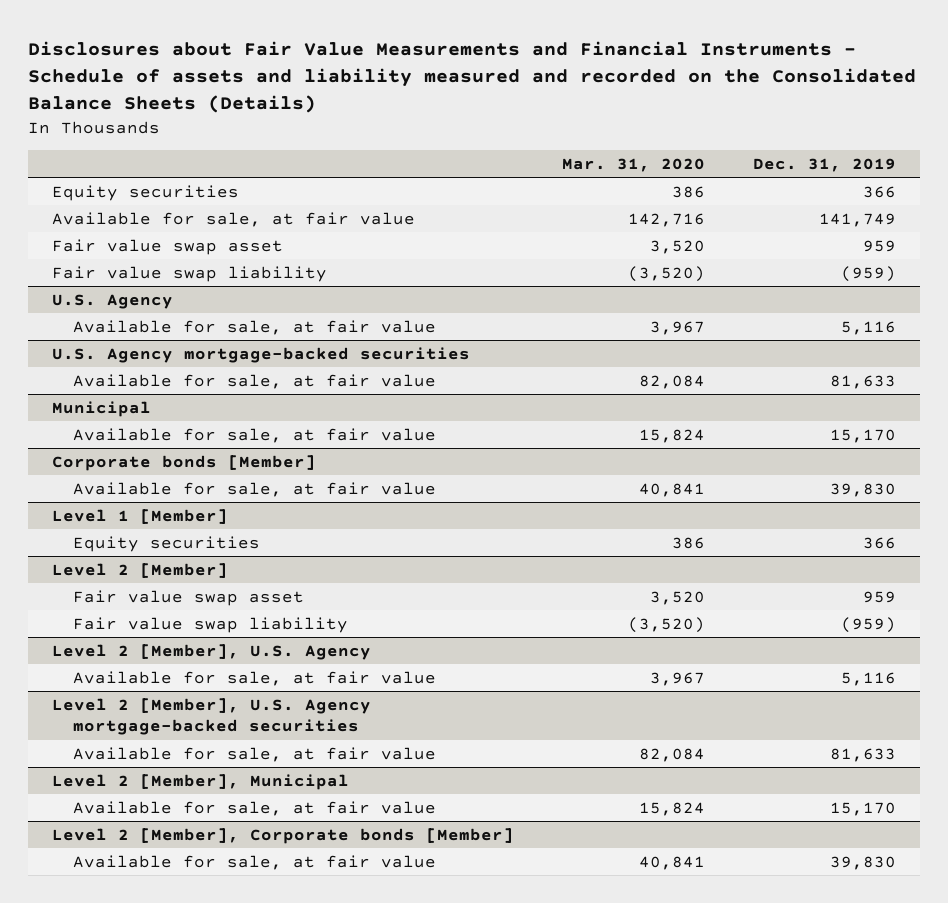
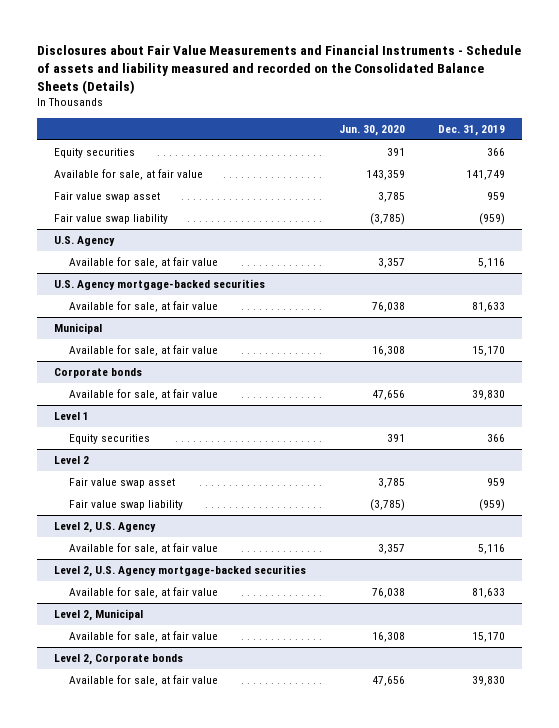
- | Mar. 31, 2020 | Dec. 31, 2019
+ | Jun. 30, 2020 | Dec. 31, 2019
- Corporate bonds [Member]
+ Corporate bonds
- Level 1 [Member]
+ Level 1
- Level 2 [Member]
+ Level 2
- Level 2 [Member], U.S. Agency
+ Level 2, U.S. Agency
- Level 2 [Member], U.S. Agency mortgage-backed securities
+ Level 2, U.S. Agency mortgage-backed securities
- Level 2 [Member], Municipal
+ Level 2, Municipal
- Level 2 [Member], Corporate bonds [Member]
+ Level 2, Corporate bonds

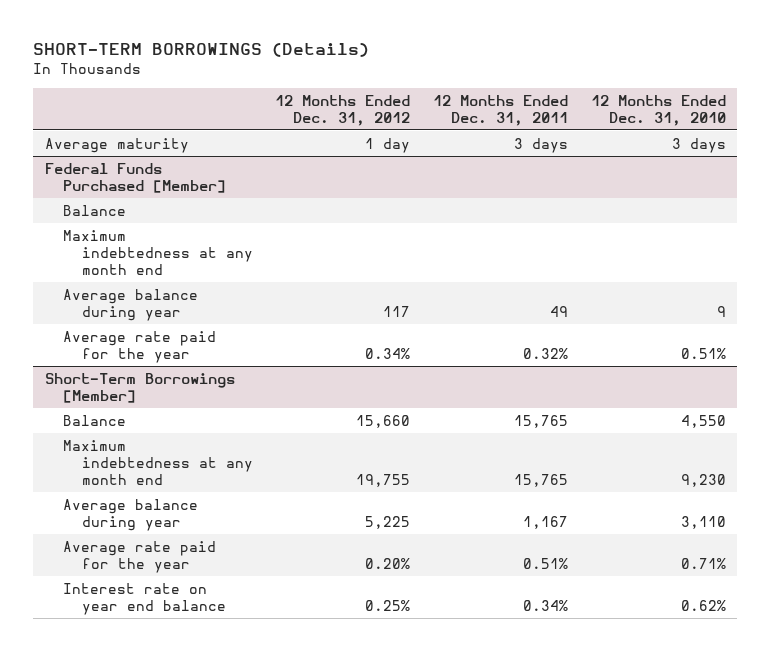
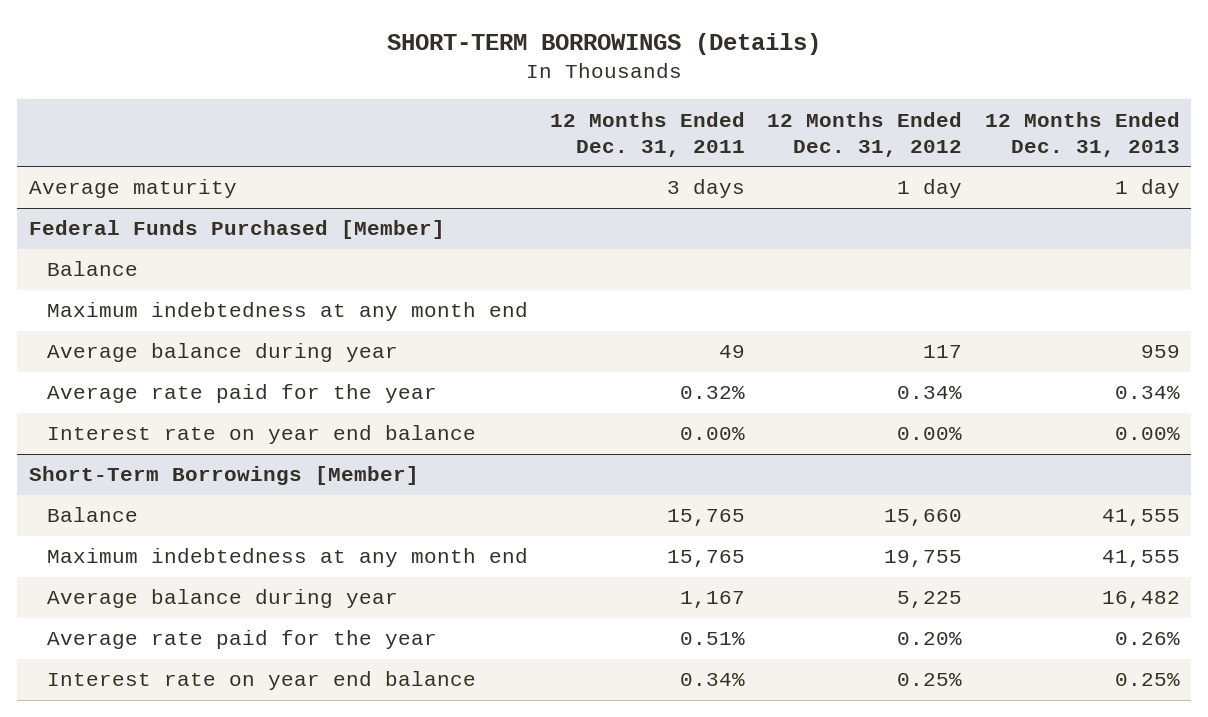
- | 12 Months Ended Dec. 31, 2012 | 12 Months Ended Dec. 31, 2011 | 12 Months Ended Dec. 31, 2010
+ | 12 Months Ended Dec. 31, 2011 | 12 Months Ended Dec. 31, 2012 | 12 Months Ended Dec. 31, 2013
@ Federal Funds Purchased [Member]
+ Interest rate on year end balance | 0.00% | 0.00% | 0.00%

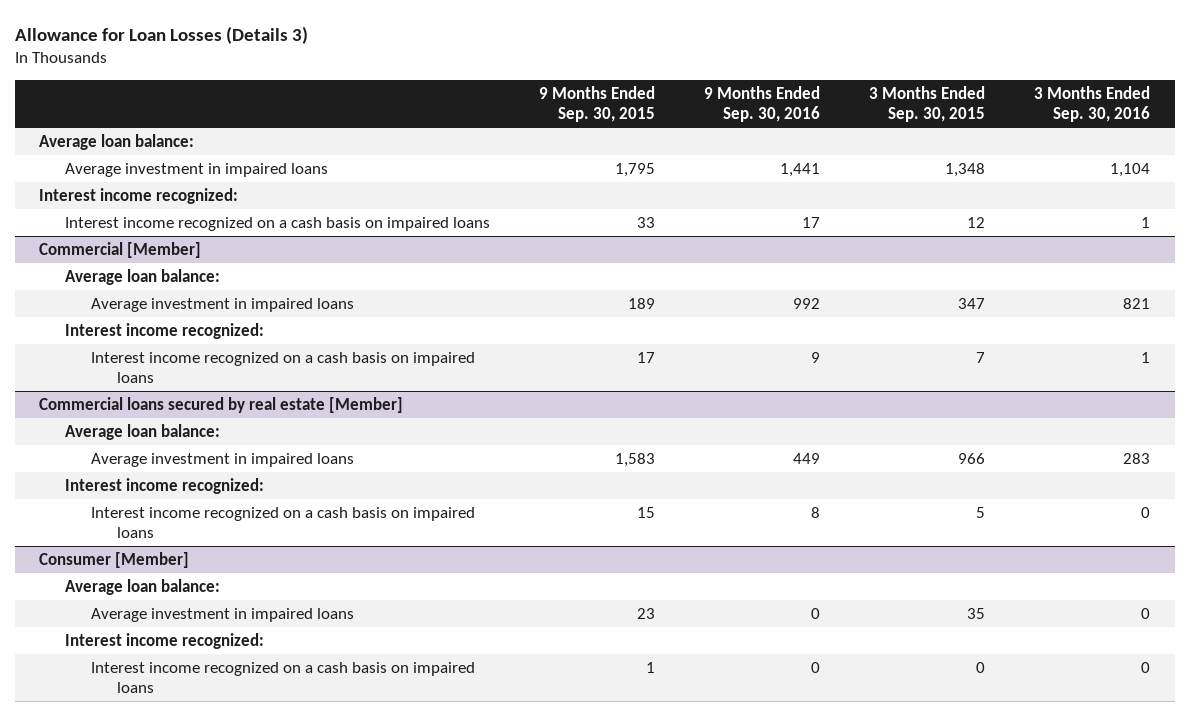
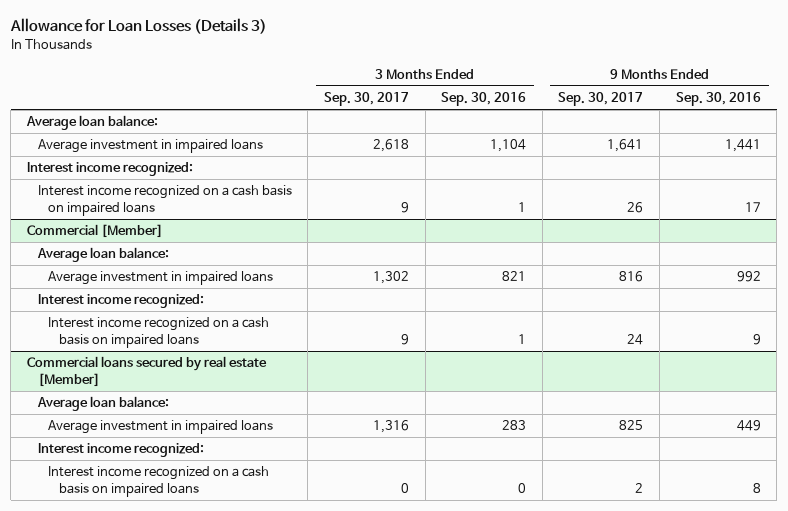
- | 9 Months Ended Sep. 30, 2015 | 9 Months Ended Sep. 30, 2016 | 3 Months Ended Sep. 30, 2015 | 3 Months Ended Sep. 30, 2016
+ | 3 Months Ended Sep. 30, 2017 | 3 Months Ended Sep. 30, 2016 | 9 Months Ended Sep. 30, 2017 | 9 Months Ended Sep. 30, 2016
- Consumer [Member]
- Average loan balance:
- Average investment in impaired loans | 23 | 0 | 35 | 0
- Interest income recognized:
- Interest income recognized on a cash basis on impaired loans | 1 | 0 | 0 | 0

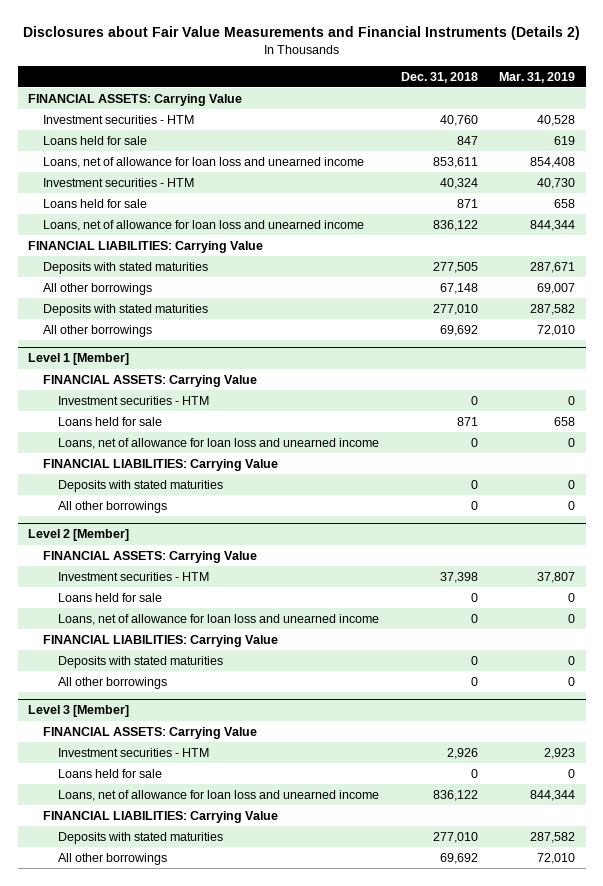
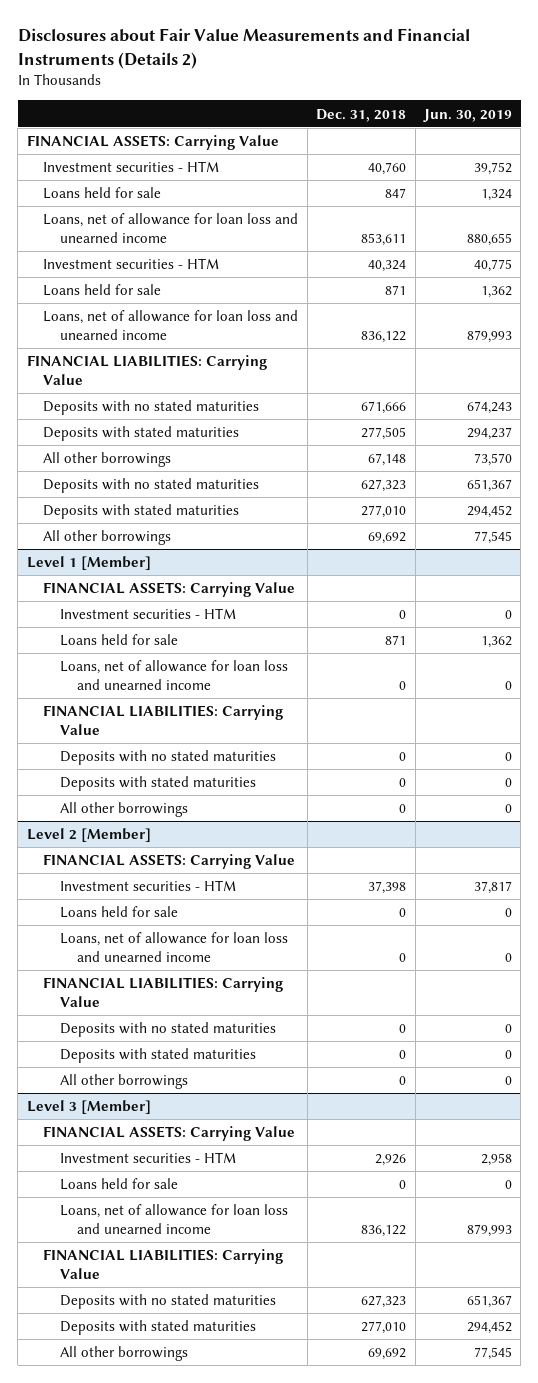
- | Dec. 31, 2018 | Mar. 31, 2019
+ | Dec. 31, 2018 | Jun. 30, 2019
+ Deposits with no stated maturities | 671,666 | 674,243
+ Deposits with no stated maturities | 627,323 | 651,367
@ Level 1 [Member]
+ Deposits with no stated maturities | 0 | 0
@ Level 2 [Member]
+ Deposits with no stated maturities | 0 | 0
@ Level 3 [Member]
+ Deposits with no stated maturities | 627,323 | 651,367

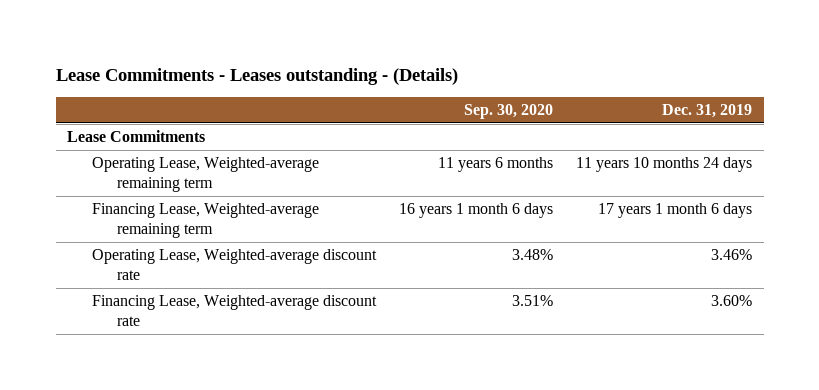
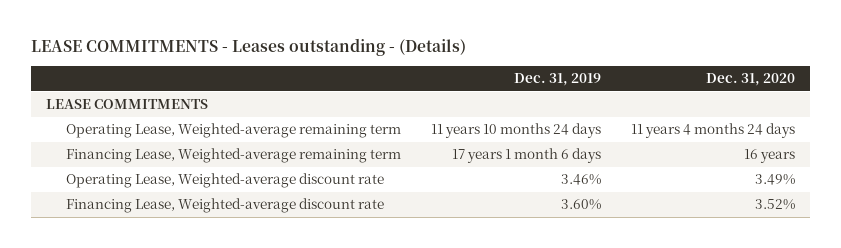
- Lease Commitments - Leases outstanding - (Details)
+ LEASE COMMITMENTS - Leases outstanding - (Details)
- | Sep. 30, 2020 | Dec. 31, 2019
+ | Dec. 31, 2019 | Dec. 31, 2020
- Lease Commitments
+ LEASE COMMITMENTS

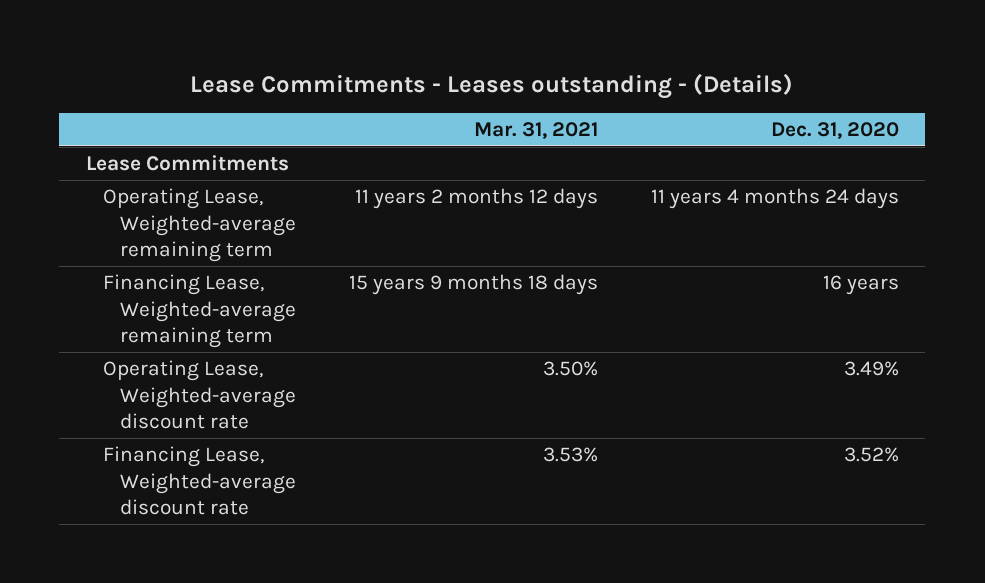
- LEASE COMMITMENTS - Leases outstanding - (Details)
+ Lease Commitments - Leases outstanding - (Details)
- | Dec. 31, 2019 | Dec. 31, 2020
+ | Mar. 31, 2021 | Dec. 31, 2020
- LEASE COMMITMENTS
+ Lease Commitments

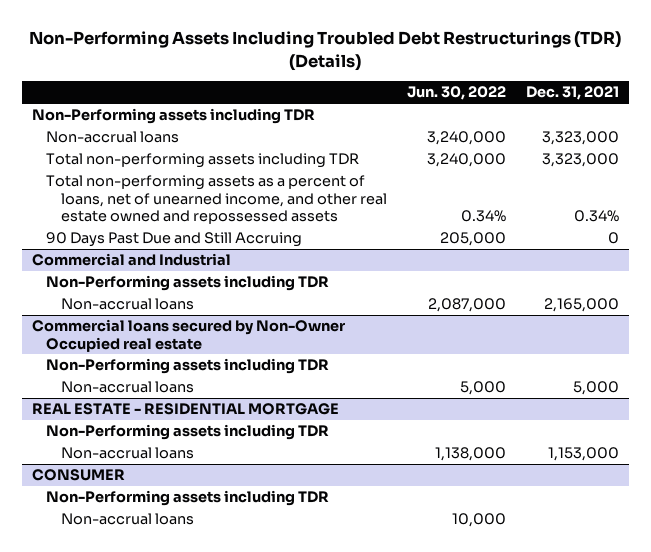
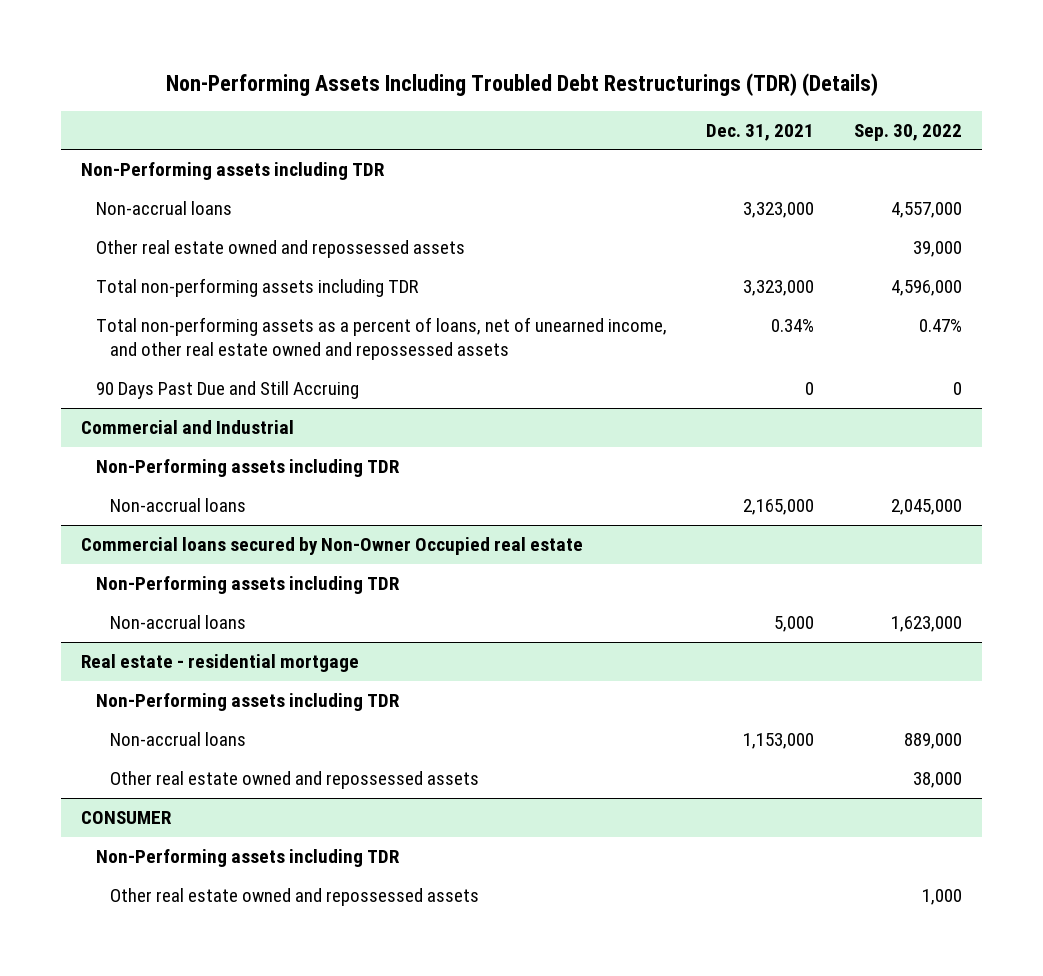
- | Jun. 30, 2022 | Dec. 31, 2021
+ | Dec. 31, 2021 | Sep. 30, 2022
+ Other real estate owned and repossessed assets | | 39,000
- REAL ESTATE - RESIDENTIAL MORTGAGE
+ Real estate - residential mortgage
+ Other real estate owned and repossessed assets | | 38,000
@ CONSUMER
- Non-accrual loans | 10,000 |
+ Other real estate owned and repossessed assets | | 1,000

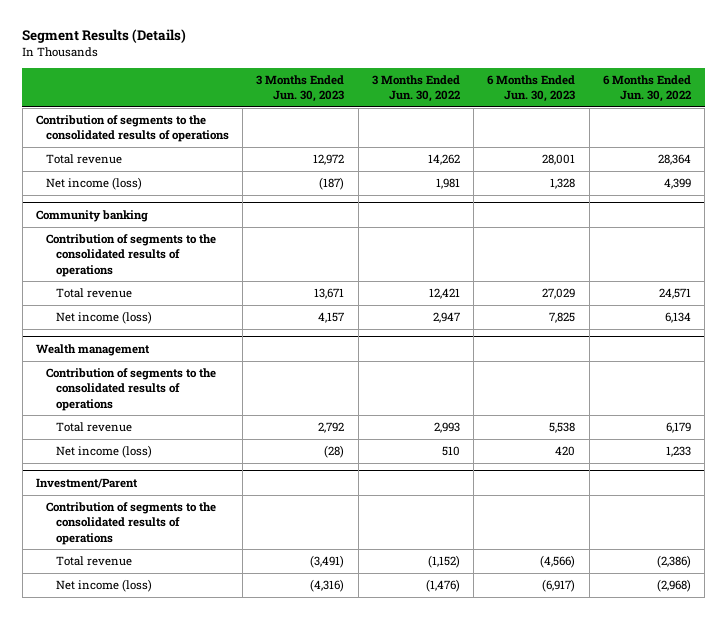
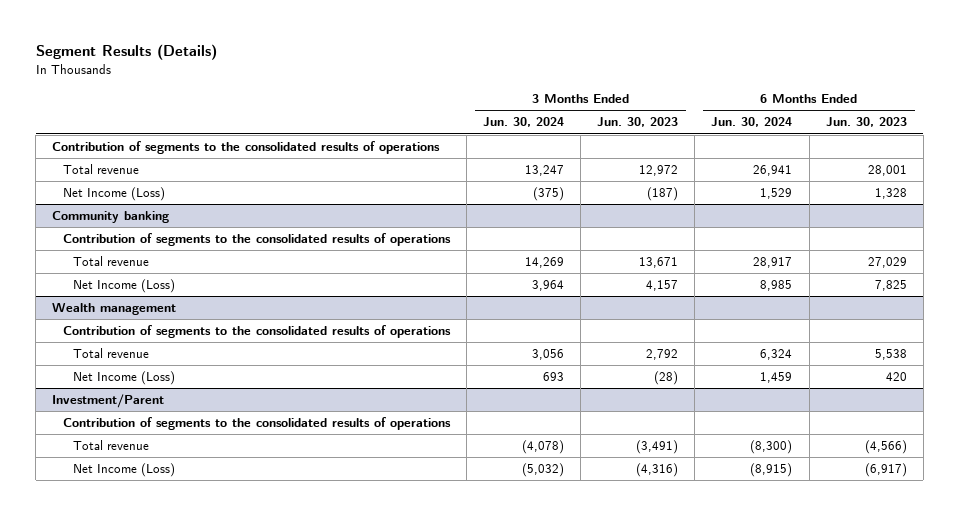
- | 3 Months Ended Jun. 30, 2023 | 3 Months Ended Jun. 30, 2022 | 6 Months Ended Jun. 30, 2023 | 6 Months Ended Jun. 30, 2022
+ | 3 Months Ended Jun. 30, 2024 | 3 Months Ended Jun. 30, 2023 | 6 Months Ended Jun. 30, 2024 | 6 Months Ended Jun. 30, 2023
- Net income (loss) | (187) | 1,981 | 1,328 | 4,399
+ Net Income (Loss) | (375) | (187) | 1,529 | 1,328
@ Community banking
- Net income (loss) | 4,157 | 2,947 | 7,825 | 6,134
+ Net Income (Loss) | 3,964 | 4,157 | 8,985 | 7,825
@ Wealth management
- Net income (loss) | (28) | 510 | 420 | 1,233
+ Net Income (Loss) | 693 | (28) | 1,459 | 420
@ Investment/Parent
- Net income (loss) | (4,316) | (1,476) | (6,917) | (2,968)
+ Net Income (Loss) | (5,032) | (4,316) | (8,915) | (6,917)

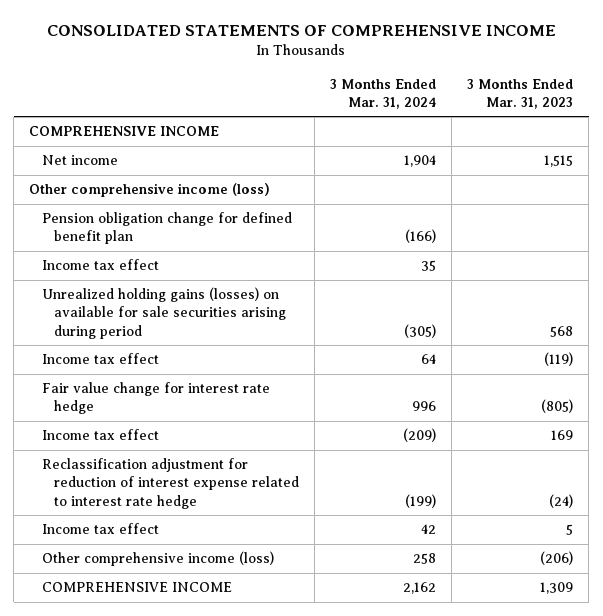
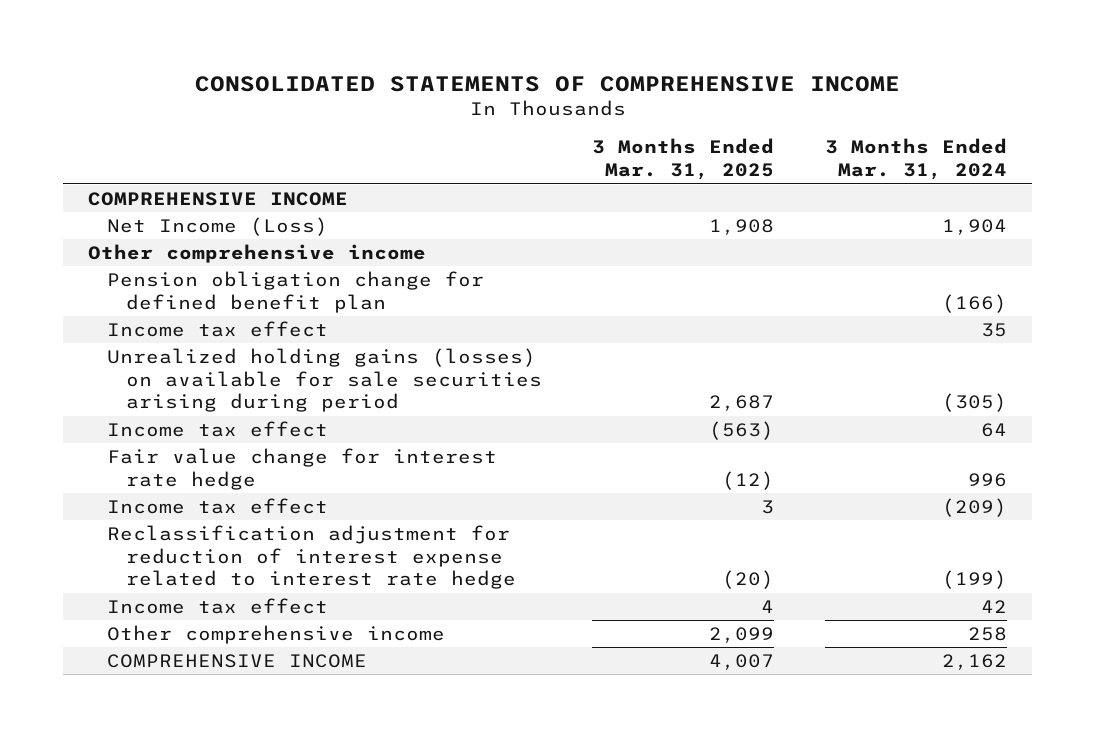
- | 3 Months Ended Mar. 31, 2024 | 3 Months Ended Mar. 31, 2023
+ | 3 Months Ended Mar. 31, 2025 | 3 Months Ended Mar. 31, 2024
- Net income | 1,904 | 1,515
- Other comprehensive income (loss)
+ Net Income (Loss) | 1,908 | 1,904
+ Other comprehensive income
- Other comprehensive income (loss) | 258 | (206)
+ Other comprehensive income | 2,099 | 258

